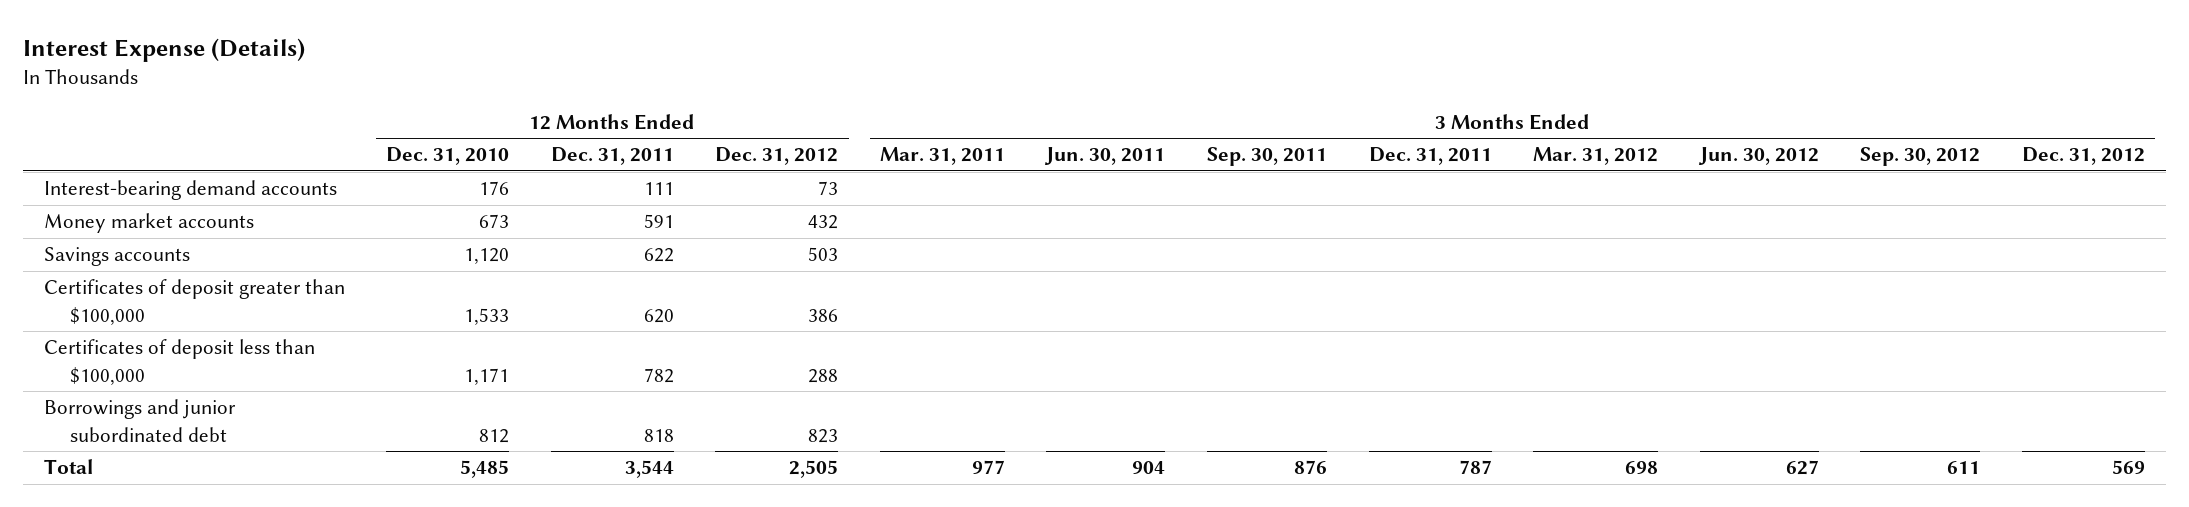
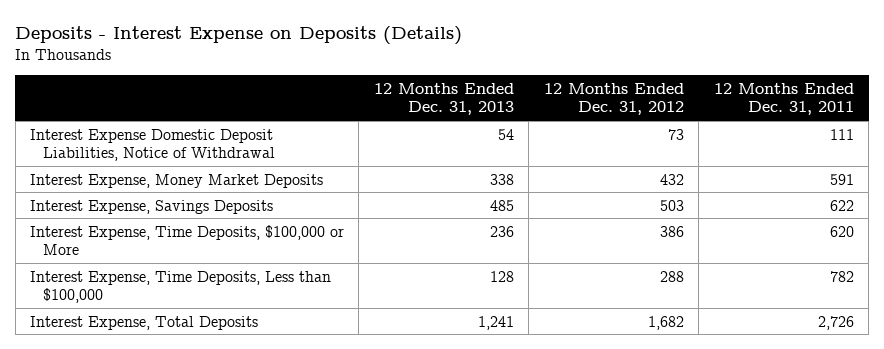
- Interest Expense (Details)
+ Deposits - Interest Expense on Deposits (Details)
- | 12 Months Ended Dec. 31, 2010 | 12 Months Ended Dec. 31, 2011 | 12 Months Ended Dec. 31, 2012 | 3 Months Ended Mar. 31, 2011 | 3 Months Ended Jun. 30, 2011 | 3 Months Ended Sep. 30, 2011 | 3 Months Ended Dec. 31, 2011 | 3 Months Ended Mar. 31, 2012 | 3 Months Ended Jun. 30, 2012 | 3 Months Ended Sep. 30, 2012 | 3 Months Ended Dec. 31, 2012
+ | 12 Months Ended Dec. 31, 2013 | 12 Months Ended Dec. 31, 2012 | 12 Months Ended Dec. 31, 2011
- Interest-bearing demand accounts | 176 | 111 | 73 | | | | | | | |
- Money market accounts | 673 | 591 | 432 | | | | | | | |
- Savings accounts | 1,120 | 622 | 503 | | | | | | | |
- Certificates of deposit greater than $100,000 | 1,533 | 620 | 386 | | | | | | | |
- Certificates of deposit less than $100,000 | 1,171 | 782 | 288 | | | | | | | |
- Borrowings and junior subordinated debt | 812 | 818 | 823 | | | | | | | |
- Total | 5,485 | 3,544 | 2,505 | 977 | 904 | 876 | 787 | 698 | 627 | 611 | 569
+ Interest Expense Domestic Deposit Liabilities, Notice of Withdrawal | 54 | 73 | 111
+ Interest Expense, Money Market Deposits | 338 | 432 | 591
+ Interest Expense, Savings Deposits | 485 | 503 | 622
+ Interest Expense, Time Deposits, $100,000 or More | 236 | 386 | 620
+ Interest Expense, Time Deposits, Less than $100,000 | 128 | 288 | 782
+ Interest Expense, Total Deposits | 1,241 | 1,682 | 2,726

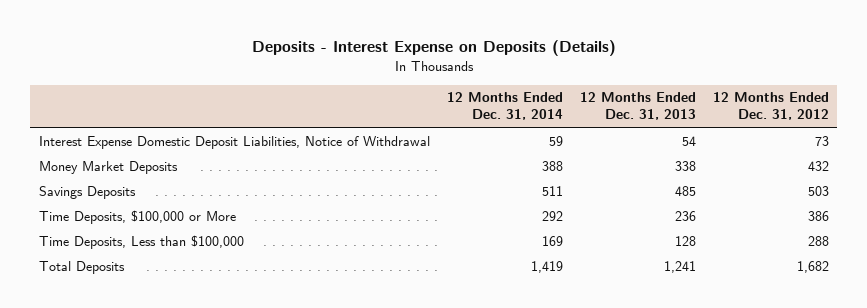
- | 12 Months Ended Dec. 31, 2013 | 12 Months Ended Dec. 31, 2012 | 12 Months Ended Dec. 31, 2011
+ | 12 Months Ended Dec. 31, 2014 | 12 Months Ended Dec. 31, 2013 | 12 Months Ended Dec. 31, 2012
- Interest Expense, Money Market Deposits | 338 | 432 | 591
- Interest Expense, Savings Deposits | 485 | 503 | 622
- Interest Expense, Time Deposits, $100,000 or More | 236 | 386 | 620
- Interest Expense, Time Deposits, Less than $100,000 | 128 | 288 | 782
- Interest Expense, Total Deposits | 1,241 | 1,682 | 2,726
+ Money Market Deposits | 388 | 338 | 432
+ Savings Deposits | 511 | 485 | 503
+ Time Deposits, $100,000 or More | 292 | 236 | 386
+ Time Deposits, Less than $100,000 | 169 | 128 | 288
+ Total Deposits | 1,419 | 1,241 | 1,682

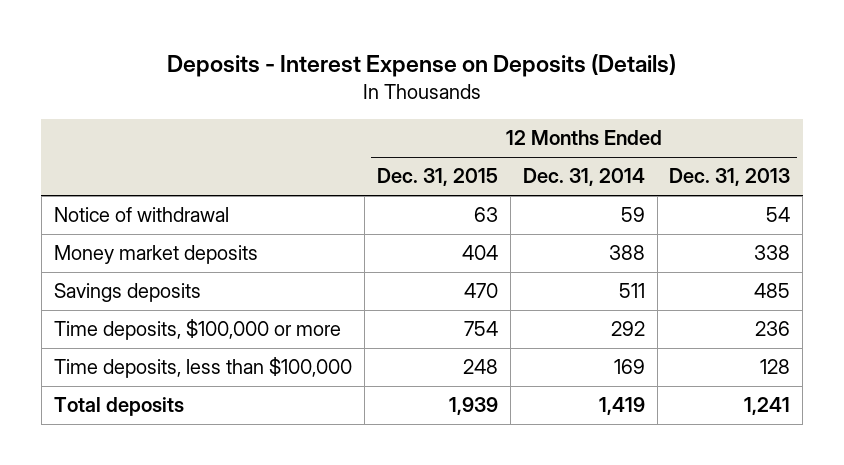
- | 12 Months Ended Dec. 31, 2014 | 12 Months Ended Dec. 31, 2013 | 12 Months Ended Dec. 31, 2012
+ | 12 Months Ended Dec. 31, 2015 | 12 Months Ended Dec. 31, 2014 | 12 Months Ended Dec. 31, 2013
- Interest Expense Domestic Deposit Liabilities, Notice of Withdrawal | 59 | 54 | 73
- Money Market Deposits | 388 | 338 | 432
- Savings Deposits | 511 | 485 | 503
- Time Deposits, $100,000 or More | 292 | 236 | 386
- Time Deposits, Less than $100,000 | 169 | 128 | 288
- Total Deposits | 1,419 | 1,241 | 1,682
+ Notice of withdrawal | 63 | 59 | 54
+ Money market deposits | 404 | 388 | 338
+ Savings deposits | 470 | 511 | 485
+ Time deposits, $100,000 or more | 754 | 292 | 236
+ Time deposits, less than $100,000 | 248 | 169 | 128
+ Total deposits | 1,939 | 1,419 | 1,241

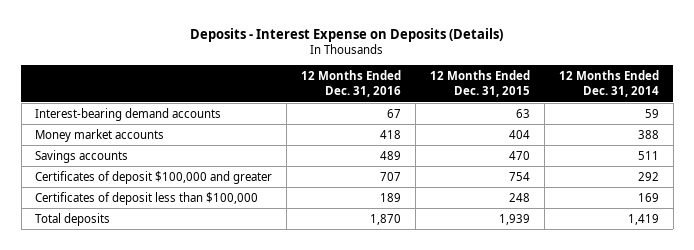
- | 12 Months Ended Dec. 31, 2015 | 12 Months Ended Dec. 31, 2014 | 12 Months Ended Dec. 31, 2013
+ | 12 Months Ended Dec. 31, 2016 | 12 Months Ended Dec. 31, 2015 | 12 Months Ended Dec. 31, 2014
- Notice of withdrawal | 63 | 59 | 54
- Money market deposits | 404 | 388 | 338
- Savings deposits | 470 | 511 | 485
- Time deposits, $100,000 or more | 754 | 292 | 236
- Time deposits, less than $100,000 | 248 | 169 | 128
+ Interest-bearing demand accounts | 67 | 63 | 59
+ Money market accounts | 418 | 404 | 388
+ Savings accounts | 489 | 470 | 511
+ Certificates of deposit $100,000 and greater | 707 | 754 | 292
+ Certificates of deposit less than $100,000 | 189 | 248 | 169

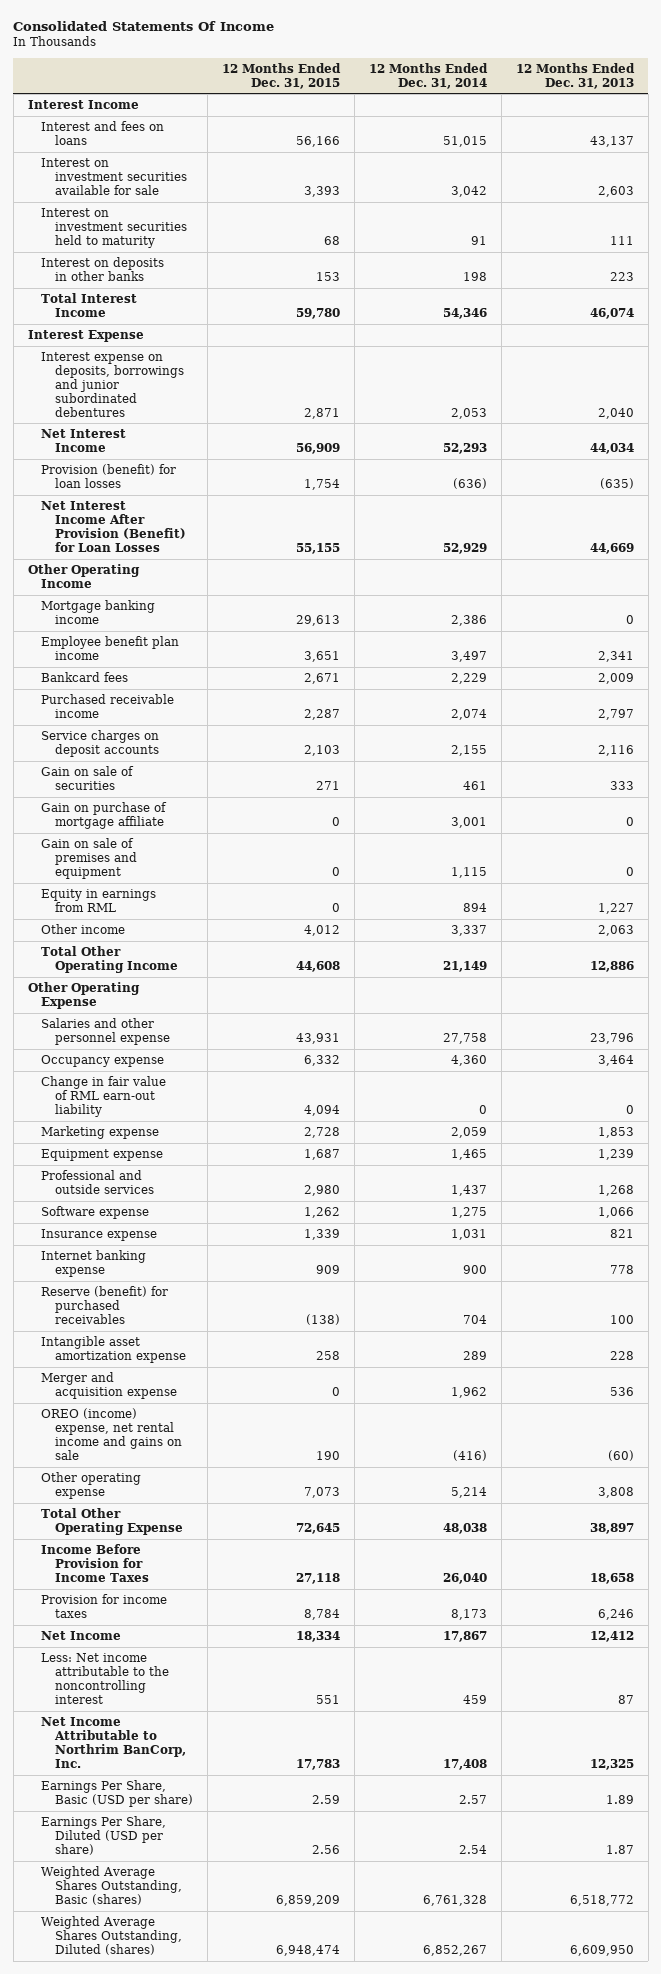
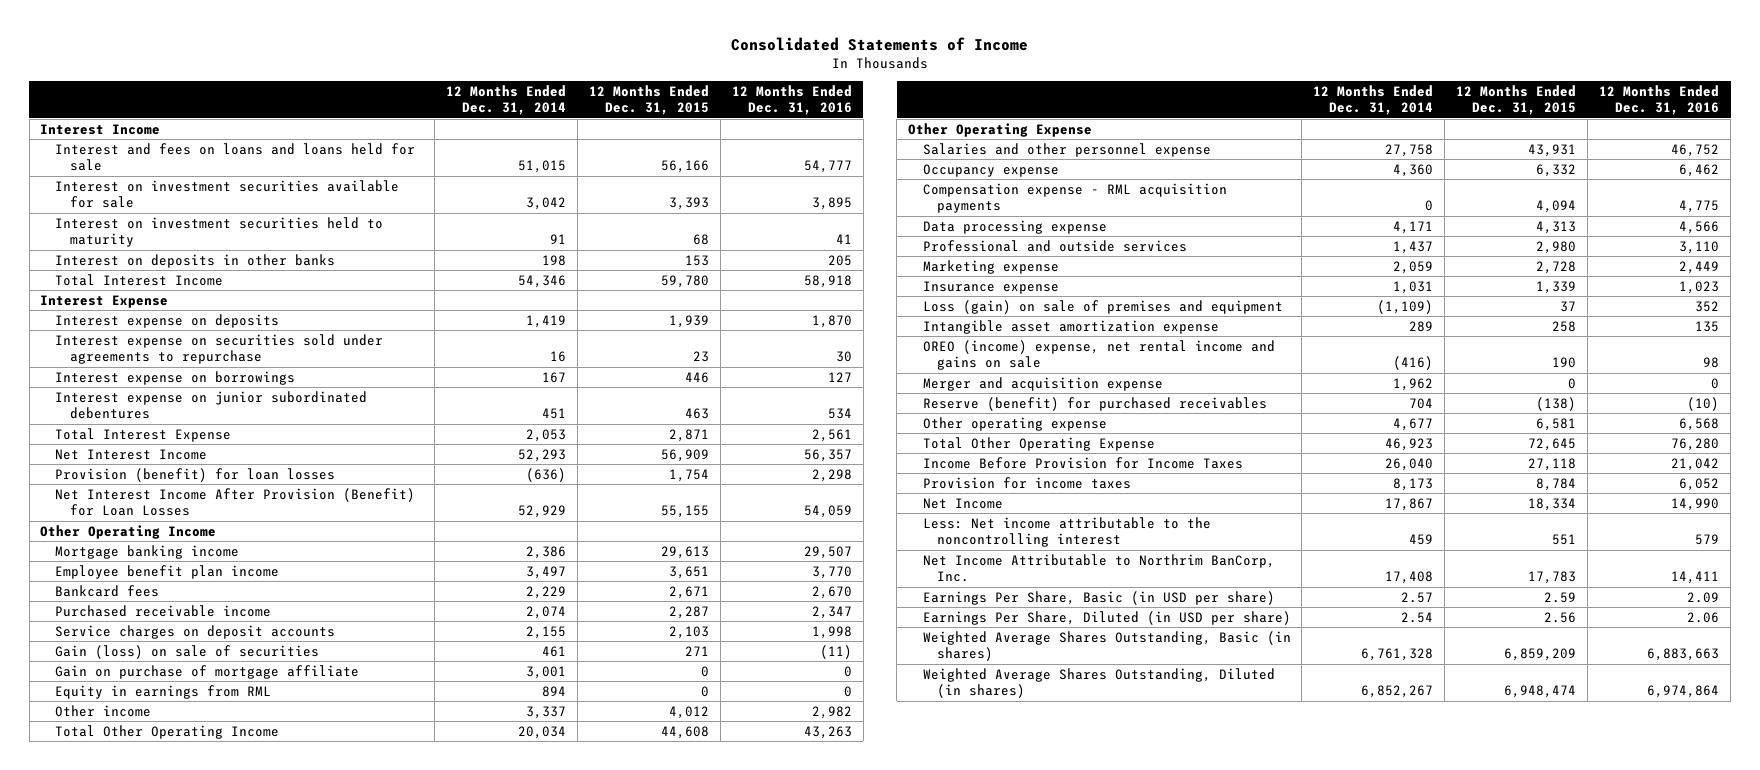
- Consolidated Statements Of Income
+ Consolidated Statements of Income
- | 12 Months Ended Dec. 31, 2015 | 12 Months Ended Dec. 31, 2014 | 12 Months Ended Dec. 31, 2013
+ | 12 Months Ended Dec. 31, 2014 | 12 Months Ended Dec. 31, 2015 | 12 Months Ended Dec. 31, 2016
- Interest and fees on loans | 56,166 | 51,015 | 43,137
+ Interest and fees on loans and loans held for sale | 51,015 | 56,166 | 54,777
- Interest expense on deposits, borrowings and junior subordinated debentures | 2,871 | 2,053 | 2,040
+ Interest expense on deposits | 1,419 | 1,939 | 1,870
+ Interest expense on securities sold under agreements to repurchase | 16 | 23 | 30
+ Interest expense on borrowings | 167 | 446 | 127
+ Interest expense on junior subordinated debentures | 451 | 463 | 534
+ Total Interest Expense | 2,053 | 2,871 | 2,561
- Gain on sale of securities | 271 | 461 | 333
+ Gain (loss) on sale of securities | 461 | 271 | (11)
- Gain on sale of premises and equipment | 0 | 1,115 | 0
- Total Other Operating Income | 44,608 | 21,149 | 12,886
+ Total Other Operating Income | 20,034 | 44,608 | 43,263
- Change in fair value of RML earn-out liability | 4,094 | 0 | 0
- Equipment expense | 1,687 | 1,465 | 1,239
+ Compensation expense - RML acquisition payments | 0 | 4,094 | 4,775
+ Data processing expense | 4,171 | 4,313 | 4,566
- Software expense | 1,262 | 1,275 | 1,066
moved down: Marketing expense | 2,059 | 2,728 | 2,449
- Internet banking expense | 909 | 900 | 778
+ Loss (gain) on sale of premises and equipment | (1,109) | 37 | 352
- Other operating expense | 7,073 | 5,214 | 3,808
- Total Other Operating Expense | 72,645 | 48,038 | 38,897
moved down: Merger and acquisition expense | 1,962 | 0 | 0
moved down: Reserve (benefit) for purchased receivables | 704 | (138) | (10)
+ Other operating expense | 4,677 | 6,581 | 6,568
+ Total Other Operating Expense | 46,923 | 72,645 | 76,280
- Earnings Per Share, Basic (USD per share) | 2.59 | 2.57 | 1.89
- Earnings Per Share, Diluted (USD per share) | 2.56 | 2.54 | 1.87
- Weighted Average Shares Outstanding, Basic (shares) | 6,859,209 | 6,761,328 | 6,518,772
- Weighted Average Shares Outstanding, Diluted (shares) | 6,948,474 | 6,852,267 | 6,609,950
+ Earnings Per Share, Basic (in USD per share) | 2.57 | 2.59 | 2.09
+ Earnings Per Share, Diluted (in USD per share) | 2.54 | 2.56 | 2.06
+ Weighted Average Shares Outstanding, Basic (in shares) | 6,761,328 | 6,859,209 | 6,883,663
+ Weighted Average Shares Outstanding, Diluted (in shares) | 6,852,267 | 6,948,474 | 6,974,864

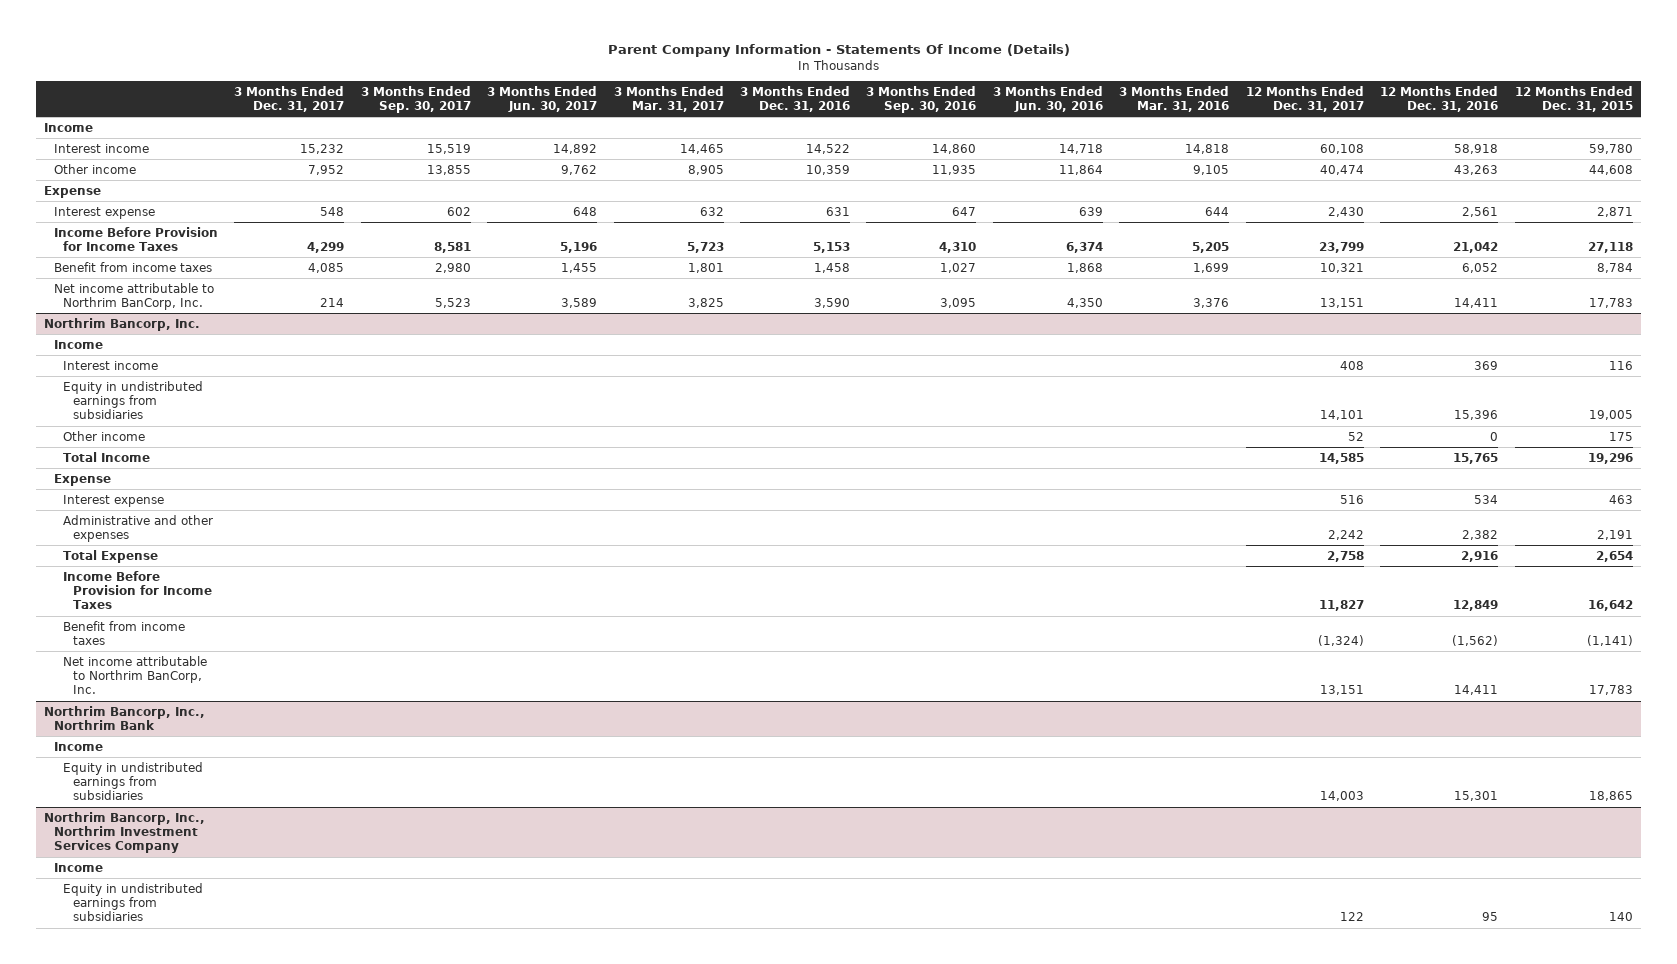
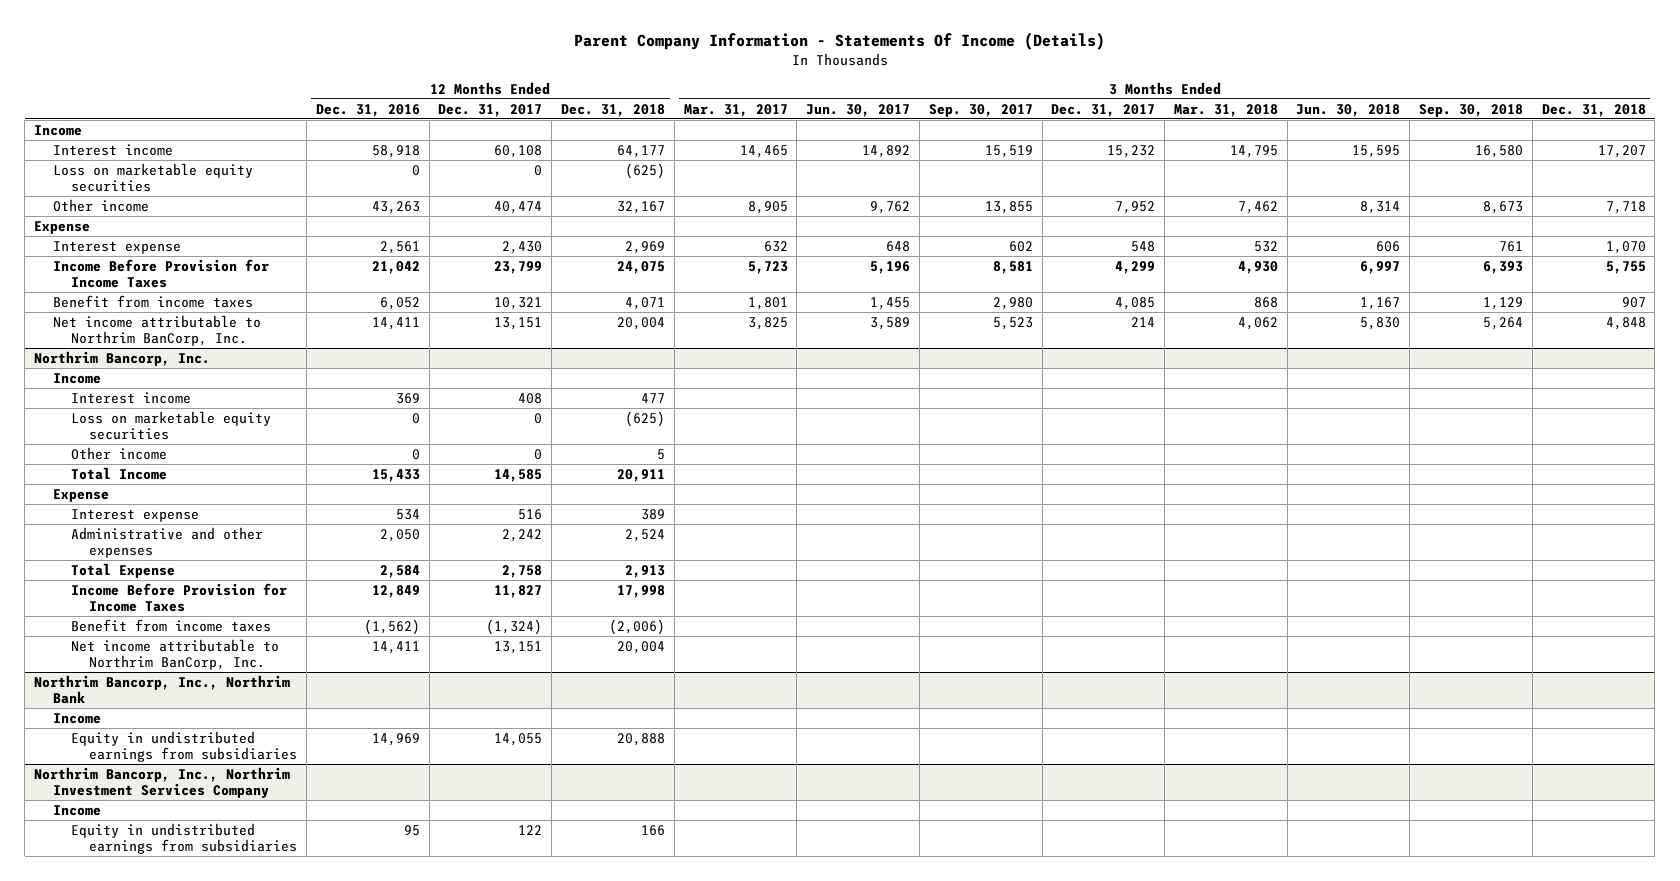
- | 3 Months Ended Dec. 31, 2017 | 3 Months Ended Sep. 30, 2017 | 3 Months Ended Jun. 30, 2017 | 3 Months Ended Mar. 31, 2017 | 3 Months Ended Dec. 31, 2016 | 3 Months Ended Sep. 30, 2016 | 3 Months Ended Jun. 30, 2016 | 3 Months Ended Mar. 31, 2016 | 12 Months Ended Dec. 31, 2017 | 12 Months Ended Dec. 31, 2016 | 12 Months Ended Dec. 31, 2015
+ | 12 Months Ended Dec. 31, 2016 | 12 Months Ended Dec. 31, 2017 | 12 Months Ended Dec. 31, 2018 | 3 Months Ended Mar. 31, 2017 | 3 Months Ended Jun. 30, 2017 | 3 Months Ended Sep. 30, 2017 | 3 Months Ended Dec. 31, 2017 | 3 Months Ended Mar. 31, 2018 | 3 Months Ended Jun. 30, 2018 | 3 Months Ended Sep. 30, 2018 | 3 Months Ended Dec. 31, 2018
+ Loss on marketable equity securities | 0 | 0 | (625) | | | | | | | |
@ Northrim Bancorp, Inc.
- Equity in undistributed earnings from subsidiaries | | | | | | | | | 14,101 | 15,396 | 19,005
- Other income | | | | | | | | | 52 | 0 | 175
- Total Income | | | | | | | | | 14,585 | 15,765 | 19,296
+ Loss on marketable equity securities | 0 | 0 | (625) | | | | | | | |
+ Other income | 0 | 0 | 5 | | | | | | | |
+ Total Income | 15,433 | 14,585 | 20,911 | | | | | | | |
- Administrative and other expenses | | | | | | | | | 2,242 | 2,382 | 2,191
- Total Expense | | | | | | | | | 2,758 | 2,916 | 2,654
+ Administrative and other expenses | 2,050 | 2,242 | 2,524 | | | | | | | |
+ Total Expense | 2,584 | 2,758 | 2,913 | | | | | | | |
@ Northrim Bancorp, Inc., Northrim Bank
- Equity in undistributed earnings from subsidiaries | | | | | | | | | 14,003 | 15,301 | 18,865
+ Equity in undistributed earnings from subsidiaries | 14,969 | 14,055 | 20,888 | | | | | | | |

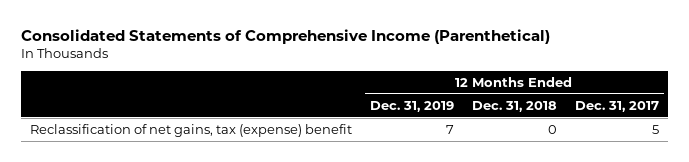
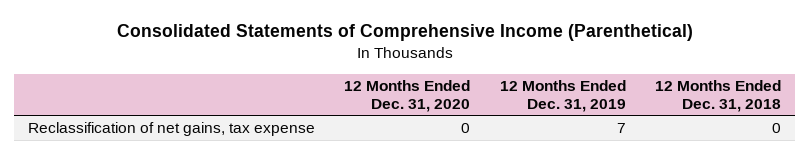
- | 12 Months Ended Dec. 31, 2019 | 12 Months Ended Dec. 31, 2018 | 12 Months Ended Dec. 31, 2017
+ | 12 Months Ended Dec. 31, 2020 | 12 Months Ended Dec. 31, 2019 | 12 Months Ended Dec. 31, 2018
- Reclassification of net gains, tax (expense) benefit | 7 | 0 | 5
+ Reclassification of net gains, tax expense | 0 | 7 | 0

